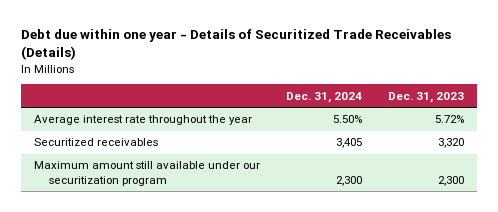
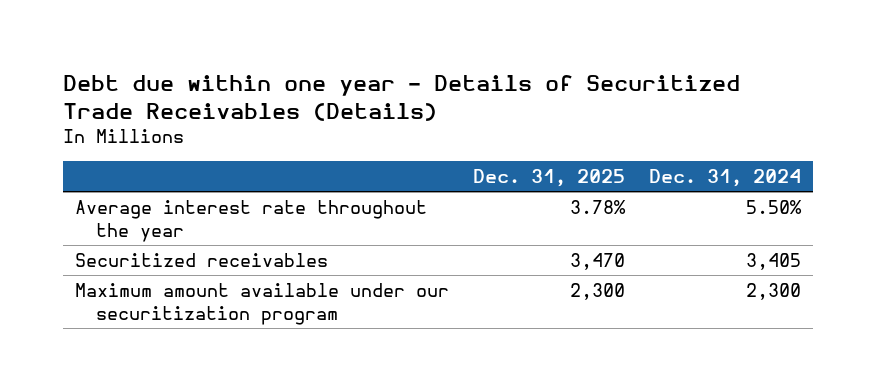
- | Dec. 31, 2024 | Dec. 31, 2023
+ | Dec. 31, 2025 | Dec. 31, 2024
- Maximum amount still available under our securitization program | 2,300 | 2,300
+ Maximum amount available under our securitization program | 2,300 | 2,300

